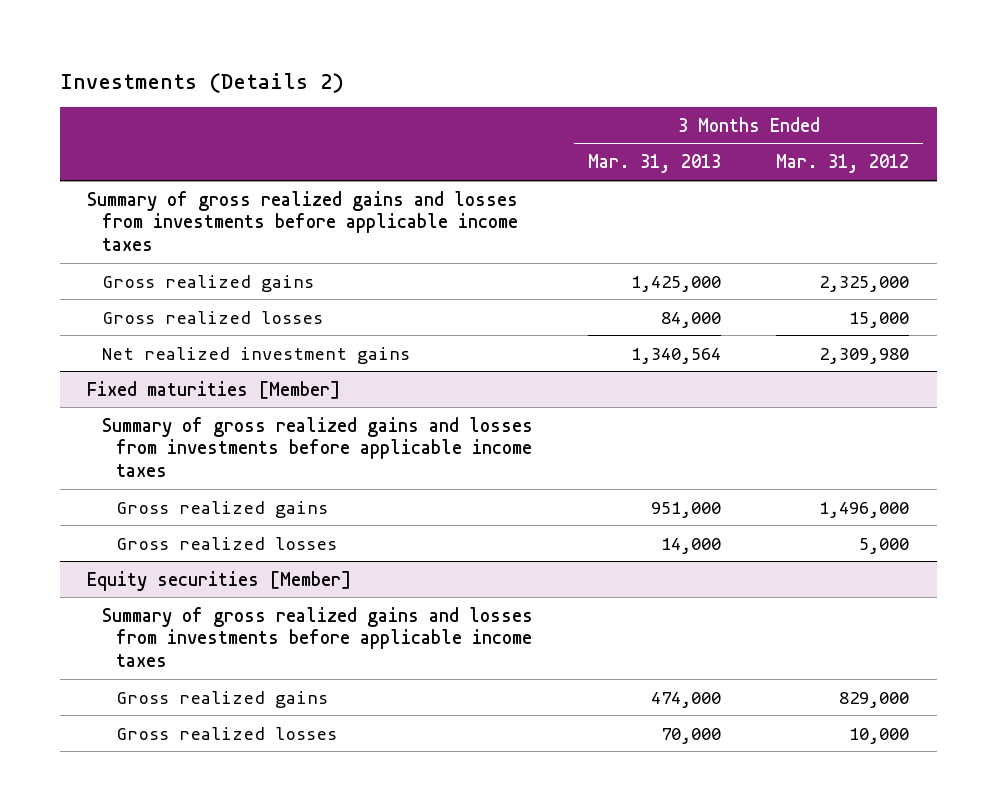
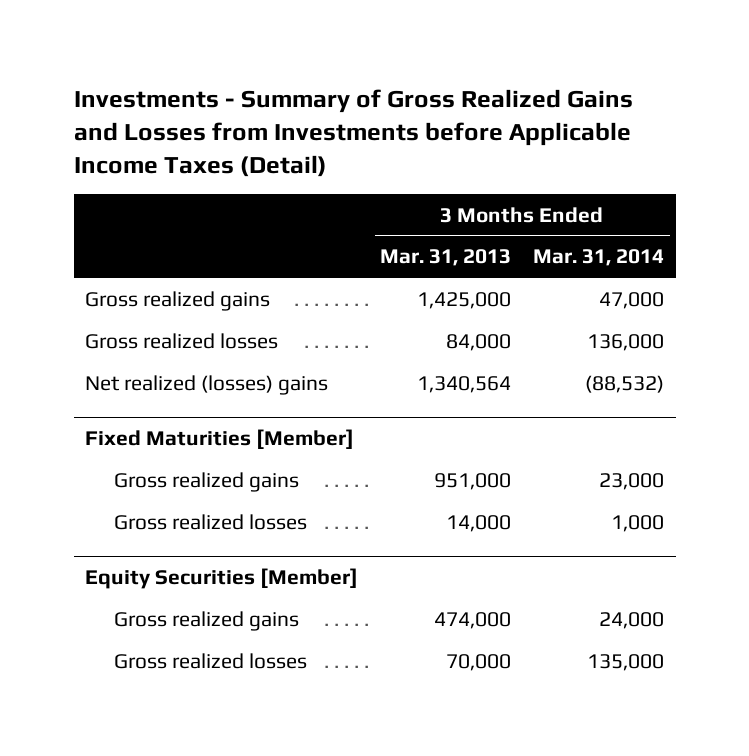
- Investments (Details 2)
+ Investments - Summary of Gross Realized Gains and Losses from Investments before Applicable Income Taxes (Detail)
- | 3 Months Ended Mar. 31, 2013 | 3 Months Ended Mar. 31, 2012
+ | 3 Months Ended Mar. 31, 2013 | 3 Months Ended Mar. 31, 2014
- Summary of gross realized gains and losses from investments before applicable income taxes
- Net realized investment gains | 1,340,564 | 2,309,980
- Fixed maturities [Member]
- Summary of gross realized gains and losses from investments before applicable income taxes
+ Net realized (losses) gains | 1,340,564 | (88,532)
+ Fixed Maturities [Member]
- Equity securities [Member]
- Summary of gross realized gains and losses from investments before applicable income taxes
+ Equity Securities [Member]

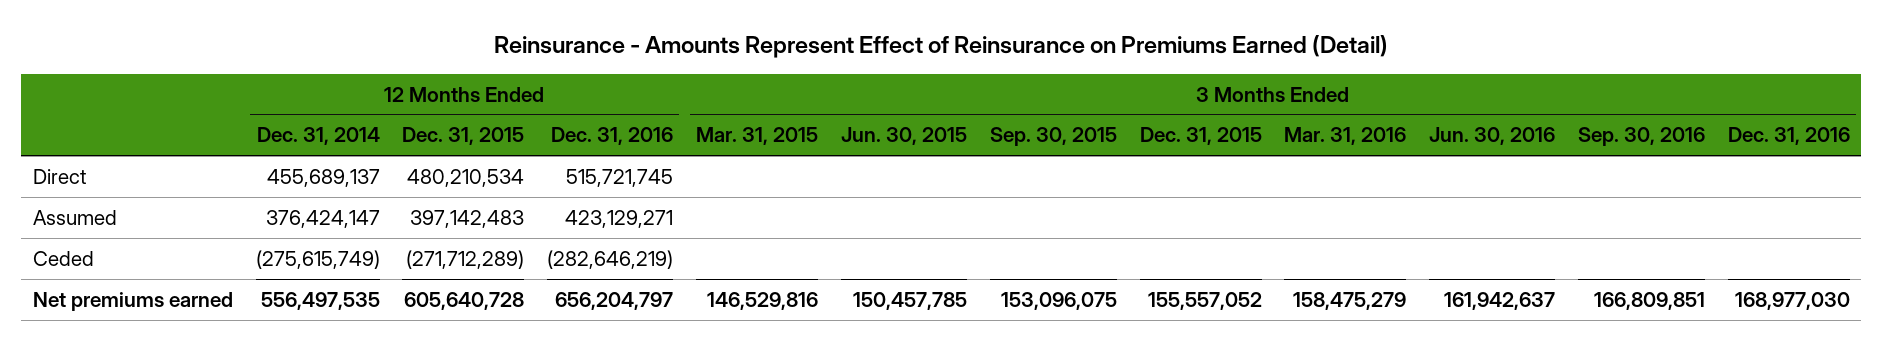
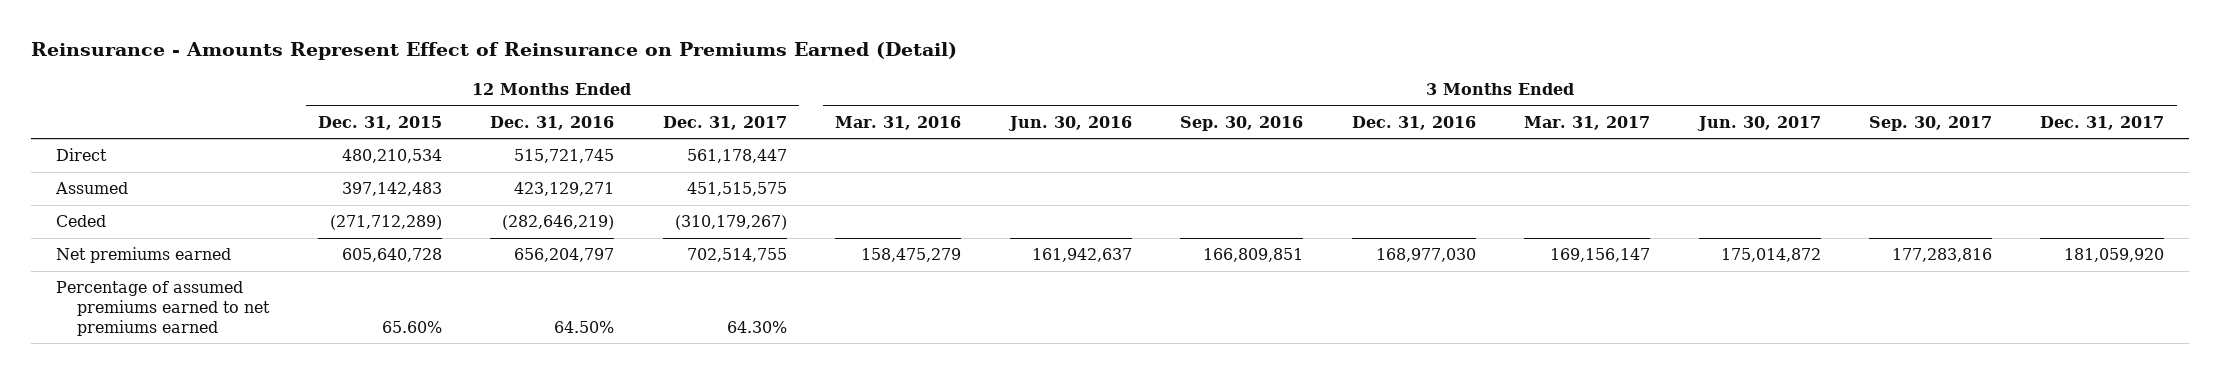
- | 12 Months Ended Dec. 31, 2014 | 12 Months Ended Dec. 31, 2015 | 12 Months Ended Dec. 31, 2016 | 3 Months Ended Mar. 31, 2015 | 3 Months Ended Jun. 30, 2015 | 3 Months Ended Sep. 30, 2015 | 3 Months Ended Dec. 31, 2015 | 3 Months Ended Mar. 31, 2016 | 3 Months Ended Jun. 30, 2016 | 3 Months Ended Sep. 30, 2016 | 3 Months Ended Dec. 31, 2016
+ | 12 Months Ended Dec. 31, 2015 | 12 Months Ended Dec. 31, 2016 | 12 Months Ended Dec. 31, 2017 | 3 Months Ended Mar. 31, 2016 | 3 Months Ended Jun. 30, 2016 | 3 Months Ended Sep. 30, 2016 | 3 Months Ended Dec. 31, 2016 | 3 Months Ended Mar. 31, 2017 | 3 Months Ended Jun. 30, 2017 | 3 Months Ended Sep. 30, 2017 | 3 Months Ended Dec. 31, 2017
+ Percentage of assumed premiums earned to net premiums earned | 65.60% | 64.50% | 64.30% | | | | | | | |

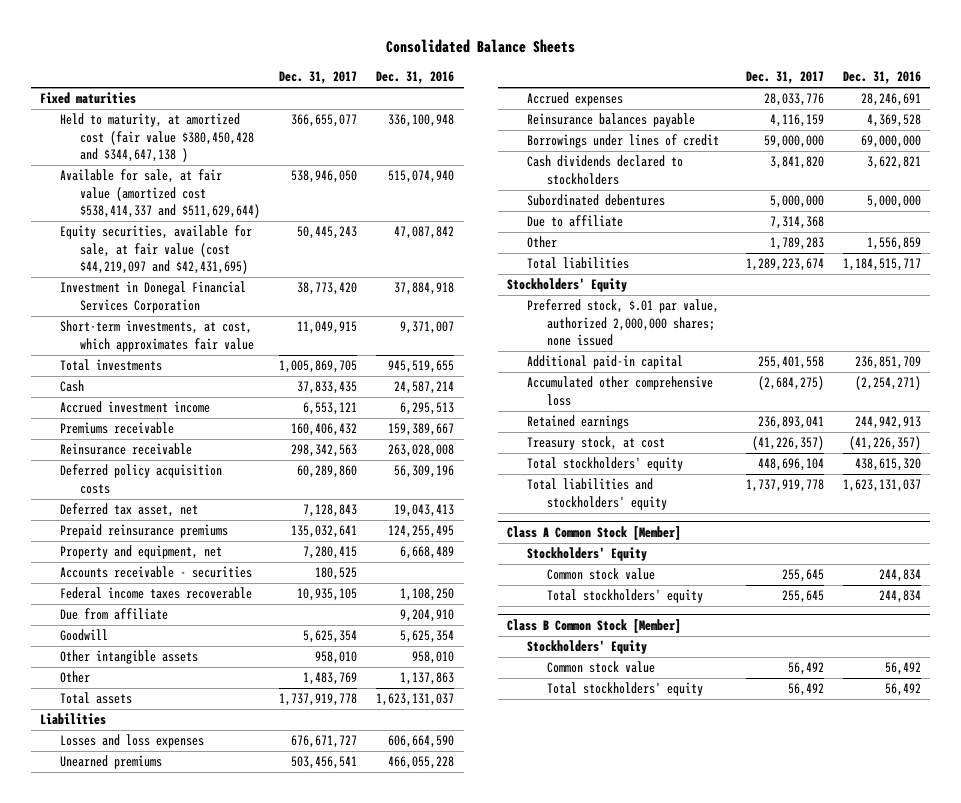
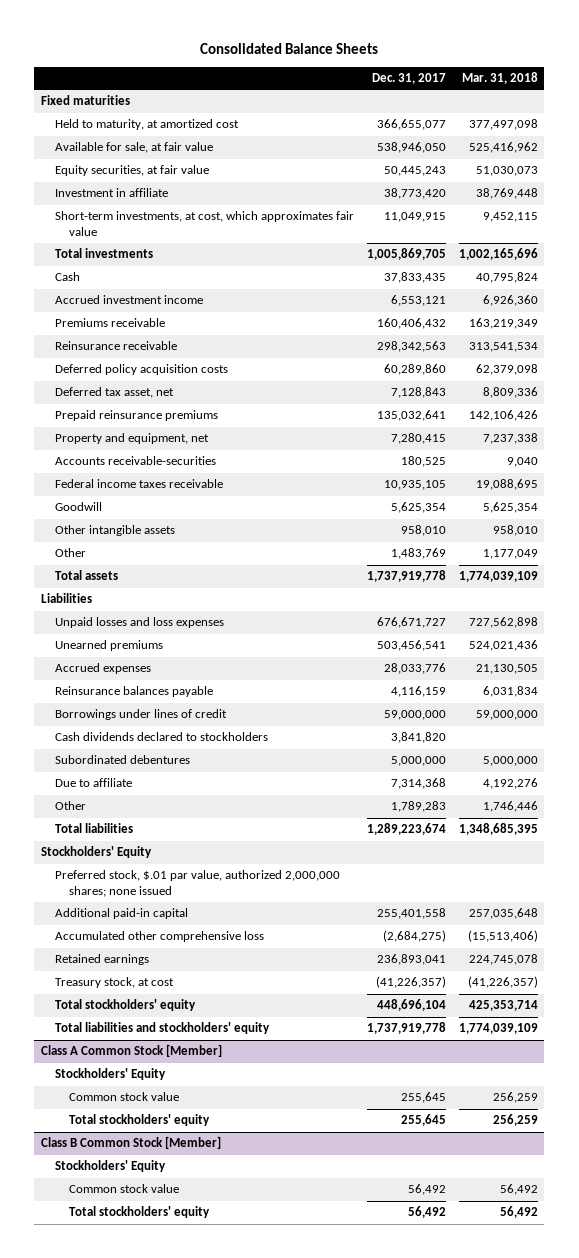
- | Dec. 31, 2017 | Dec. 31, 2016
+ | Dec. 31, 2017 | Mar. 31, 2018
- Held to maturity, at amortized cost (fair value $380,450,428 and $344,647,138 ) | 366,655,077 | 336,100,948
- Available for sale, at fair value (amortized cost $538,414,337 and $511,629,644) | 538,946,050 | 515,074,940
- Equity securities, available for sale, at fair value (cost $44,219,097 and $42,431,695) | 50,445,243 | 47,087,842
- Investment in Donegal Financial Services Corporation | 38,773,420 | 37,884,918
+ Held to maturity, at amortized cost | 366,655,077 | 377,497,098
+ Available for sale, at fair value | 538,946,050 | 525,416,962
+ Equity securities, at fair value | 50,445,243 | 51,030,073
+ Investment in affiliate | 38,773,420 | 38,769,448
- Accounts receivable - securities | 180,525 |
- Federal income taxes recoverable | 10,935,105 | 1,108,250
- Due from affiliate | | 9,204,910
+ Accounts receivable-securities | 180,525 | 9,040
+ Federal income taxes receivable | 10,935,105 | 19,088,695
- Losses and loss expenses | 676,671,727 | 606,664,590
+ Unpaid losses and loss expenses | 676,671,727 | 727,562,898

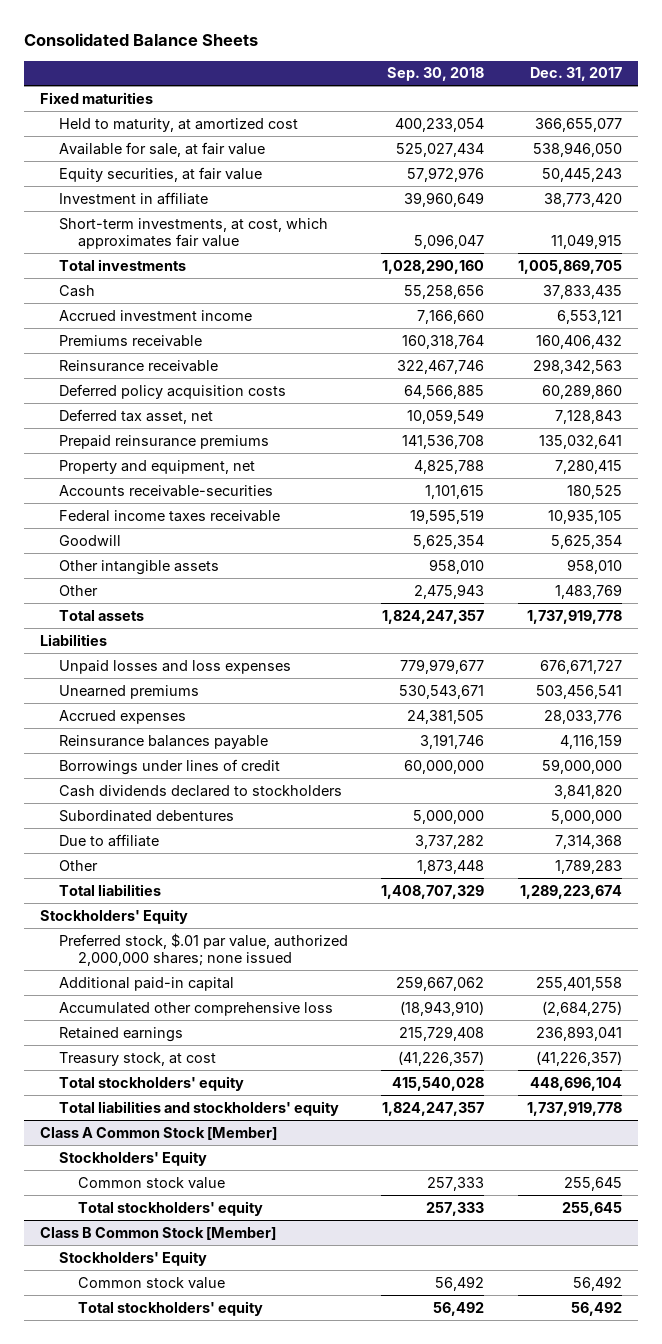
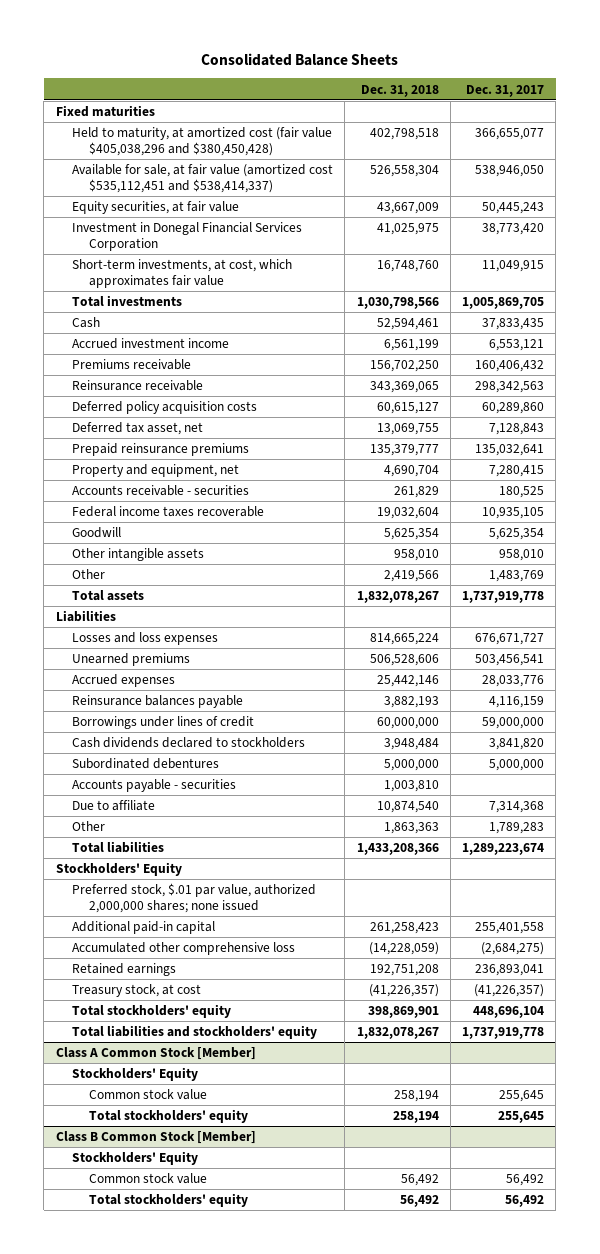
- | Sep. 30, 2018 | Dec. 31, 2017
+ | Dec. 31, 2018 | Dec. 31, 2017
- Held to maturity, at amortized cost | 400,233,054 | 366,655,077
- Available for sale, at fair value | 525,027,434 | 538,946,050
+ Held to maturity, at amortized cost (fair value $405,038,296 and $380,450,428) | 402,798,518 | 366,655,077
+ Available for sale, at fair value (amortized cost $535,112,451 and $538,414,337) | 526,558,304 | 538,946,050
- Investment in affiliate | 39,960,649 | 38,773,420
+ Investment in Donegal Financial Services Corporation | 41,025,975 | 38,773,420
- Accounts receivable-securities | 1,101,615 | 180,525
- Federal income taxes receivable | 19,595,519 | 10,935,105
+ Accounts receivable - securities | 261,829 | 180,525
+ Federal income taxes recoverable | 19,032,604 | 10,935,105
- Unpaid losses and loss expenses | 779,979,677 | 676,671,727
+ Losses and loss expenses | 814,665,224 | 676,671,727
+ Accounts payable - securities | 1,003,810 |

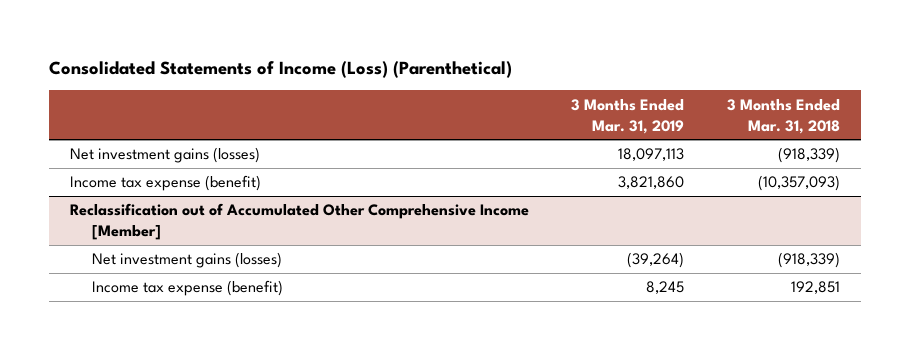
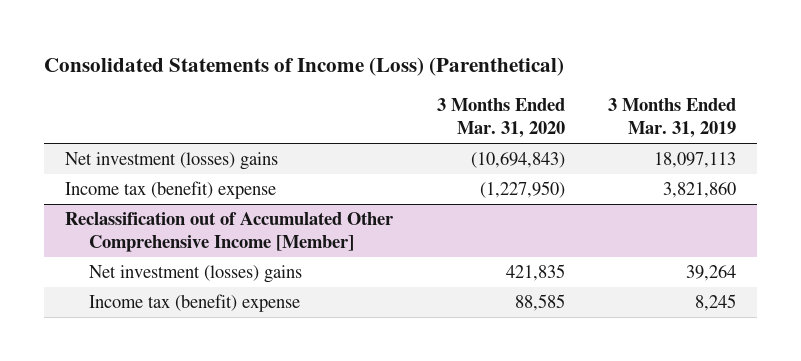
- | 3 Months Ended Mar. 31, 2019 | 3 Months Ended Mar. 31, 2018
+ | 3 Months Ended Mar. 31, 2020 | 3 Months Ended Mar. 31, 2019
- Net investment gains (losses) | 18,097,113 | (918,339)
- Income tax expense (benefit) | 3,821,860 | (10,357,093)
+ Net investment (losses) gains | (10,694,843) | 18,097,113
+ Income tax (benefit) expense | (1,227,950) | 3,821,860
@ Reclassification out of Accumulated Other Comprehensive Income [Member]
- Net investment gains (losses) | (39,264) | (918,339)
- Income tax expense (benefit) | 8,245 | 192,851
+ Net investment (losses) gains | 421,835 | 39,264
+ Income tax (benefit) expense | 88,585 | 8,245

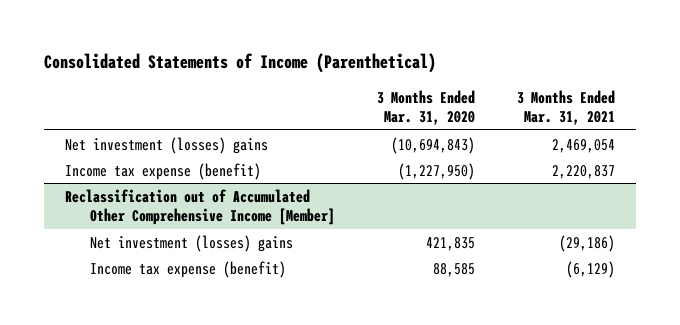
- Consolidated Statements of Income (Loss) (Parenthetical)
+ Consolidated Statements of Income (Parenthetical)
- | 3 Months Ended Mar. 31, 2020 | 3 Months Ended Mar. 31, 2019
+ | 3 Months Ended Mar. 31, 2020 | 3 Months Ended Mar. 31, 2021
- Income tax (benefit) expense | (1,227,950) | 3,821,860
+ Income tax expense (benefit) | (1,227,950) | 2,220,837
@ Reclassification out of Accumulated Other Comprehensive Income [Member]
- Income tax (benefit) expense | 88,585 | 8,245
+ Income tax expense (benefit) | 88,585 | (6,129)

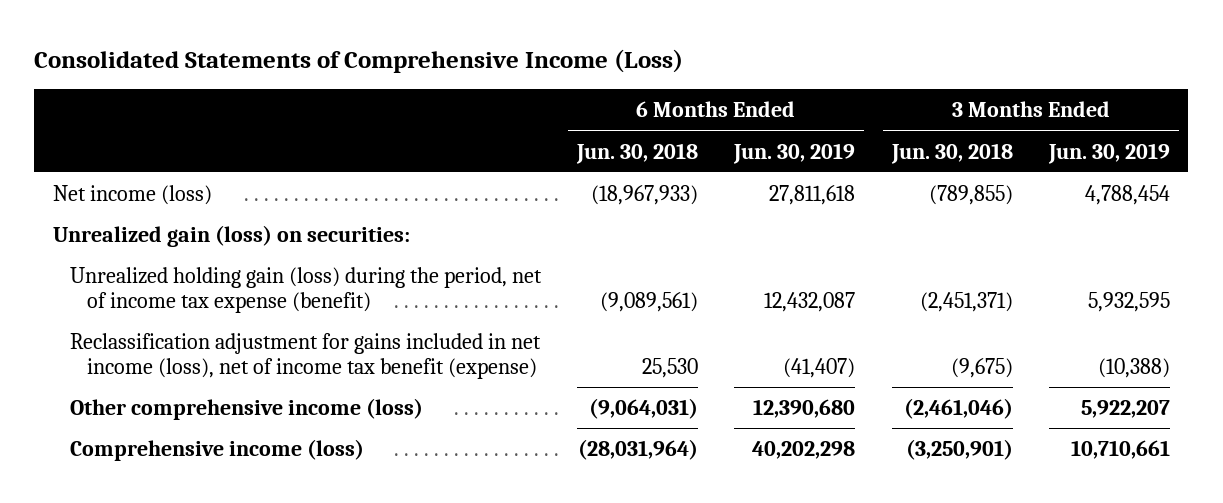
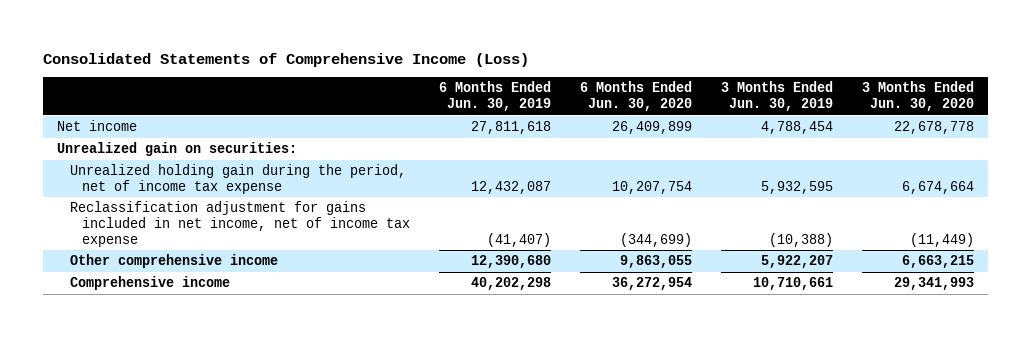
- | 6 Months Ended Jun. 30, 2018 | 6 Months Ended Jun. 30, 2019 | 3 Months Ended Jun. 30, 2018 | 3 Months Ended Jun. 30, 2019
+ | 6 Months Ended Jun. 30, 2019 | 6 Months Ended Jun. 30, 2020 | 3 Months Ended Jun. 30, 2019 | 3 Months Ended Jun. 30, 2020
- Net income (loss) | (18,967,933) | 27,811,618 | (789,855) | 4,788,454
- Unrealized gain (loss) on securities:
- Unrealized holding gain (loss) during the period, net of income tax expense (benefit) | (9,089,561) | 12,432,087 | (2,451,371) | 5,932,595
- Reclassification adjustment for gains included in net income (loss), net of income tax benefit (expense) | 25,530 | (41,407) | (9,675) | (10,388)
- Other comprehensive income (loss) | (9,064,031) | 12,390,680 | (2,461,046) | 5,922,207
- Comprehensive income (loss) | (28,031,964) | 40,202,298 | (3,250,901) | 10,710,661
+ Net income | 27,811,618 | 26,409,899 | 4,788,454 | 22,678,778
+ Unrealized gain on securities:
+ Unrealized holding gain during the period, net of income tax expense | 12,432,087 | 10,207,754 | 5,932,595 | 6,674,664
+ Reclassification adjustment for gains included in net income, net of income tax expense | (41,407) | (344,699) | (10,388) | (11,449)
+ Other comprehensive income | 12,390,680 | 9,863,055 | 5,922,207 | 6,663,215
+ Comprehensive income | 40,202,298 | 36,272,954 | 10,710,661 | 29,341,993

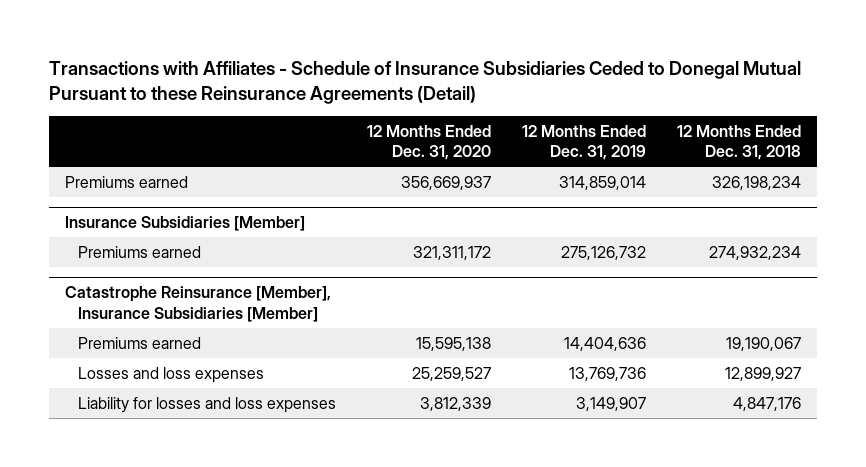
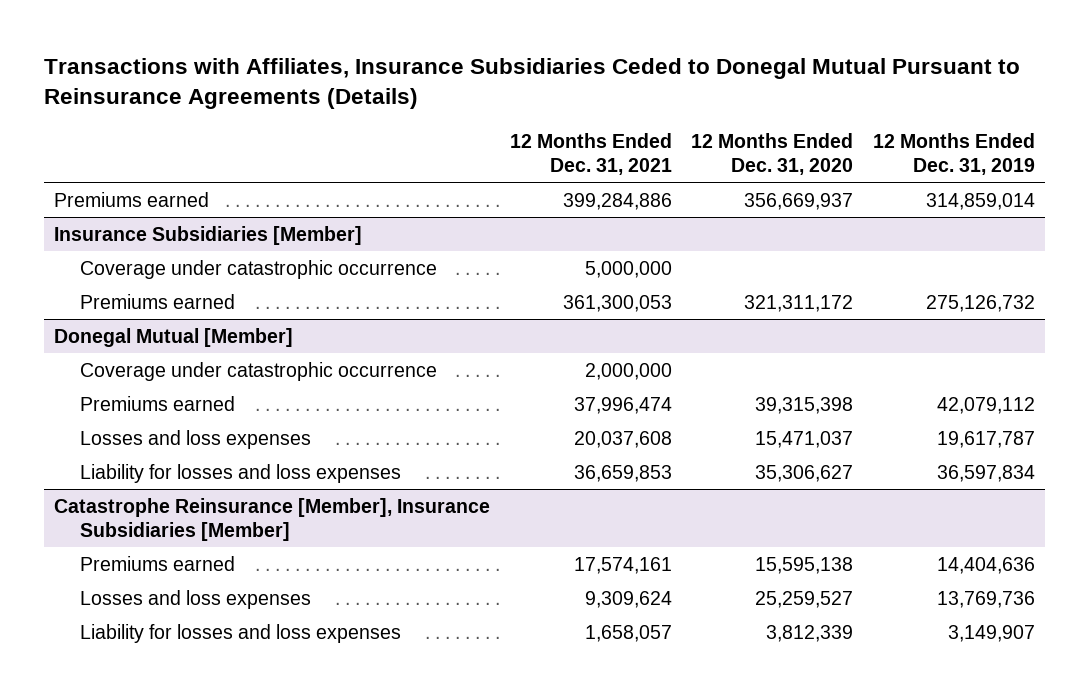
- Transactions with Affiliates - Schedule of Insurance Subsidiaries Ceded to Donegal Mutual Pursuant to these Reinsurance Agreements (Detail)
+ Transactions with Affiliates, Insurance Subsidiaries Ceded to Donegal Mutual Pursuant to Reinsurance Agreements (Details)
- | 12 Months Ended Dec. 31, 2020 | 12 Months Ended Dec. 31, 2019 | 12 Months Ended Dec. 31, 2018
+ | 12 Months Ended Dec. 31, 2021 | 12 Months Ended Dec. 31, 2020 | 12 Months Ended Dec. 31, 2019
@ Insurance Subsidiaries [Member]
+ Coverage under catastrophic occurrence | 5,000,000 | |
+ Donegal Mutual [Member]
+ Coverage under catastrophic occurrence | 2,000,000 | |
+ Premiums earned | 37,996,474 | 39,315,398 | 42,079,112
+ Losses and loss expenses | 20,037,608 | 15,471,037 | 19,617,787
+ Liability for losses and loss expenses | 36,659,853 | 35,306,627 | 36,597,834

